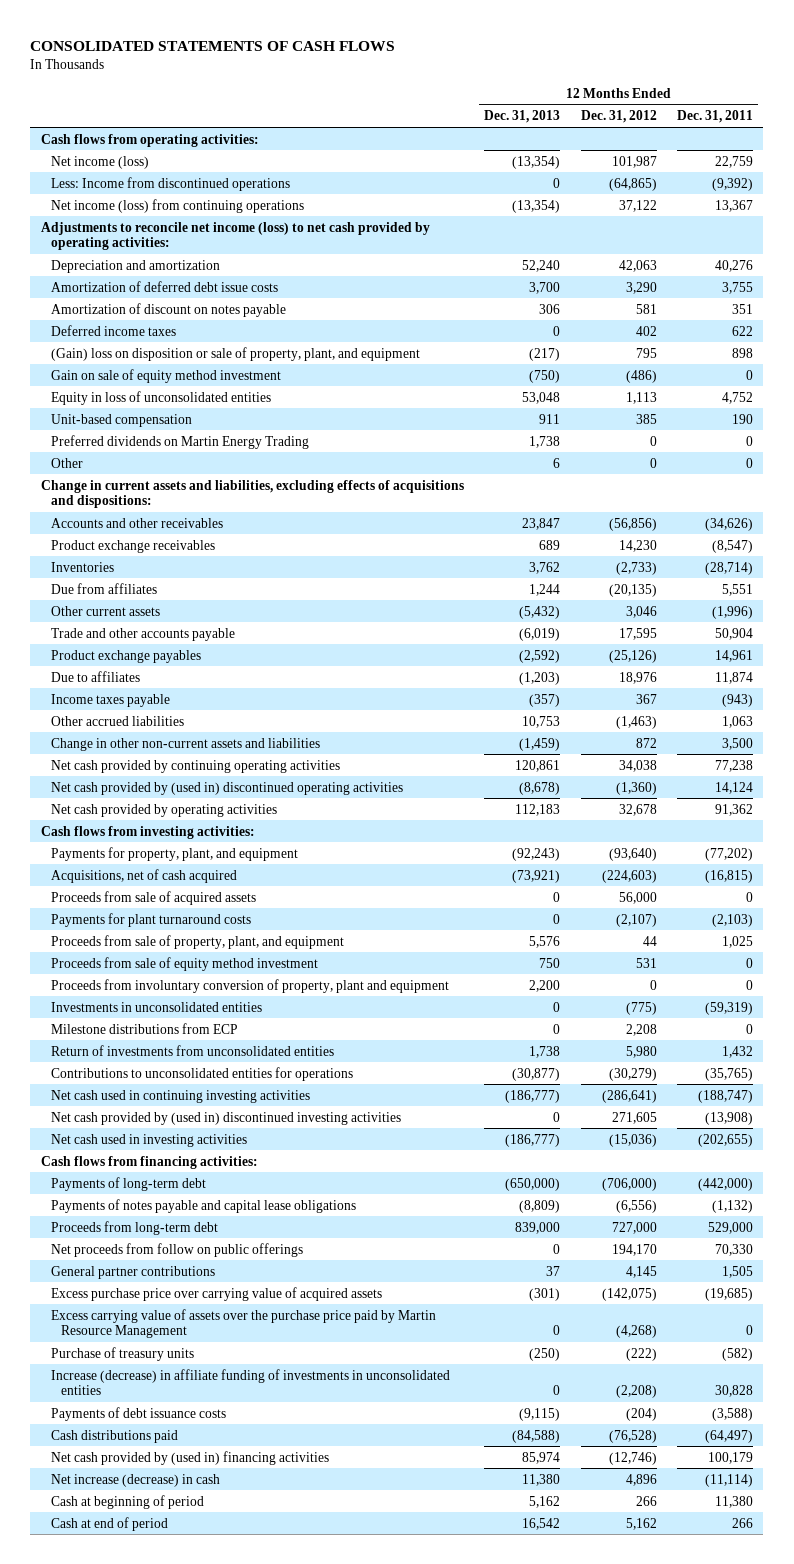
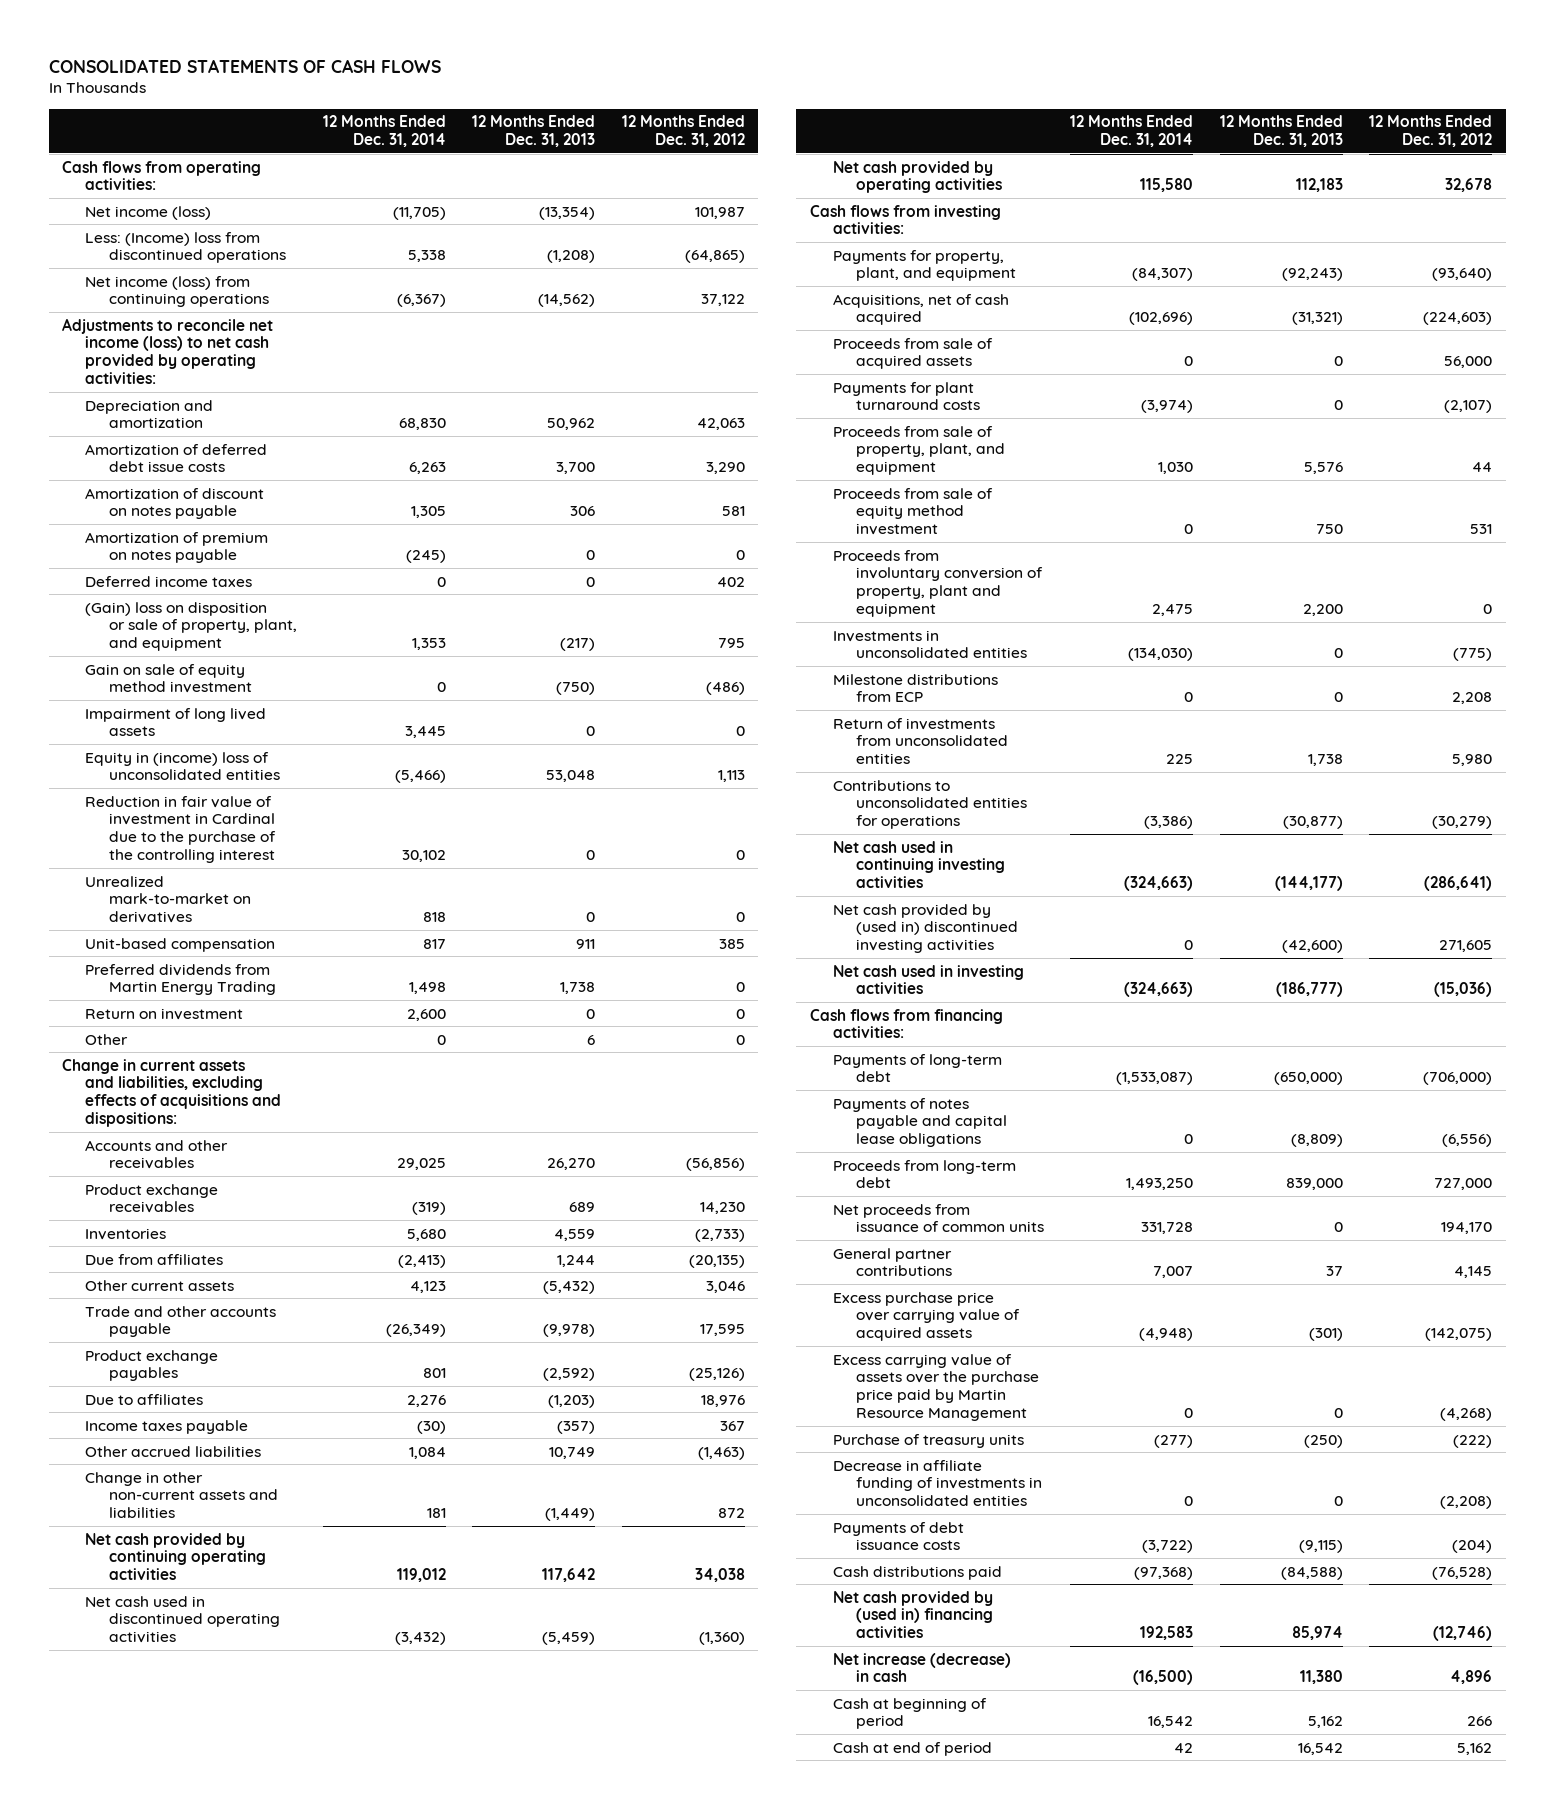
- | 12 Months Ended Dec. 31, 2013 | 12 Months Ended Dec. 31, 2012 | 12 Months Ended Dec. 31, 2011
+ | 12 Months Ended Dec. 31, 2014 | 12 Months Ended Dec. 31, 2013 | 12 Months Ended Dec. 31, 2012
- Less: Income from discontinued operations | 0 | (64,865) | (9,392)
- Net income (loss) from continuing operations | (13,354) | 37,122 | 13,367
+ Less: (Income) loss from discontinued operations | 5,338 | (1,208) | (64,865)
+ Net income (loss) from continuing operations | (6,367) | (14,562) | 37,122
- Depreciation and amortization | 52,240 | 42,063 | 40,276
+ Depreciation and amortization | 68,830 | 50,962 | 42,063
+ Amortization of premium on notes payable | (245) | 0 | 0
- Equity in loss of unconsolidated entities | 53,048 | 1,113 | 4,752
+ Impairment of long lived assets | 3,445 | 0 | 0
+ Equity in (income) loss of unconsolidated entities | (5,466) | 53,048 | 1,113
+ Reduction in fair value of investment in Cardinal due to the purchase of the controlling interest | 30,102 | 0 | 0
+ Unrealized mark-to-market on derivatives | 818 | 0 | 0
- Preferred dividends on Martin Energy Trading | 1,738 | 0 | 0
+ Preferred dividends from Martin Energy Trading | 1,498 | 1,738 | 0
+ Return on investment | 2,600 | 0 | 0
- Accounts and other receivables | 23,847 | (56,856) | (34,626)
+ Accounts and other receivables | 29,025 | 26,270 | (56,856)
- Inventories | 3,762 | (2,733) | (28,714)
+ Inventories | 5,680 | 4,559 | (2,733)
- Trade and other accounts payable | (6,019) | 17,595 | 50,904
+ Trade and other accounts payable | (26,349) | (9,978) | 17,595
- Other accrued liabilities | 10,753 | (1,463) | 1,063
- Change in other non-current assets and liabilities | (1,459) | 872 | 3,500
- Net cash provided by continuing operating activities | 120,861 | 34,038 | 77,238
- Net cash provided by (used in) discontinued operating activities | (8,678) | (1,360) | 14,124
+ Other accrued liabilities | 1,084 | 10,749 | (1,463)
+ Change in other non-current assets and liabilities | 181 | (1,449) | 872
+ Net cash provided by continuing operating activities | 119,012 | 117,642 | 34,038
+ Net cash used in discontinued operating activities | (3,432) | (5,459) | (1,360)
- Acquisitions, net of cash acquired | (73,921) | (224,603) | (16,815)
+ Acquisitions, net of cash acquired | (102,696) | (31,321) | (224,603)
- Net cash used in continuing investing activities | (186,777) | (286,641) | (188,747)
- Net cash provided by (used in) discontinued investing activities | 0 | 271,605 | (13,908)
+ Net cash used in continuing investing activities | (324,663) | (144,177) | (286,641)
+ Net cash provided by (used in) discontinued investing activities | 0 | (42,600) | 271,605
- Net proceeds from follow on public offerings | 0 | 194,170 | 70,330
+ Net proceeds from issuance of common units | 331,728 | 0 | 194,170
- Increase (decrease) in affiliate funding of investments in unconsolidated entities | 0 | (2,208) | 30,828
+ Decrease in affiliate funding of investments in unconsolidated entities | 0 | 0 | (2,208)

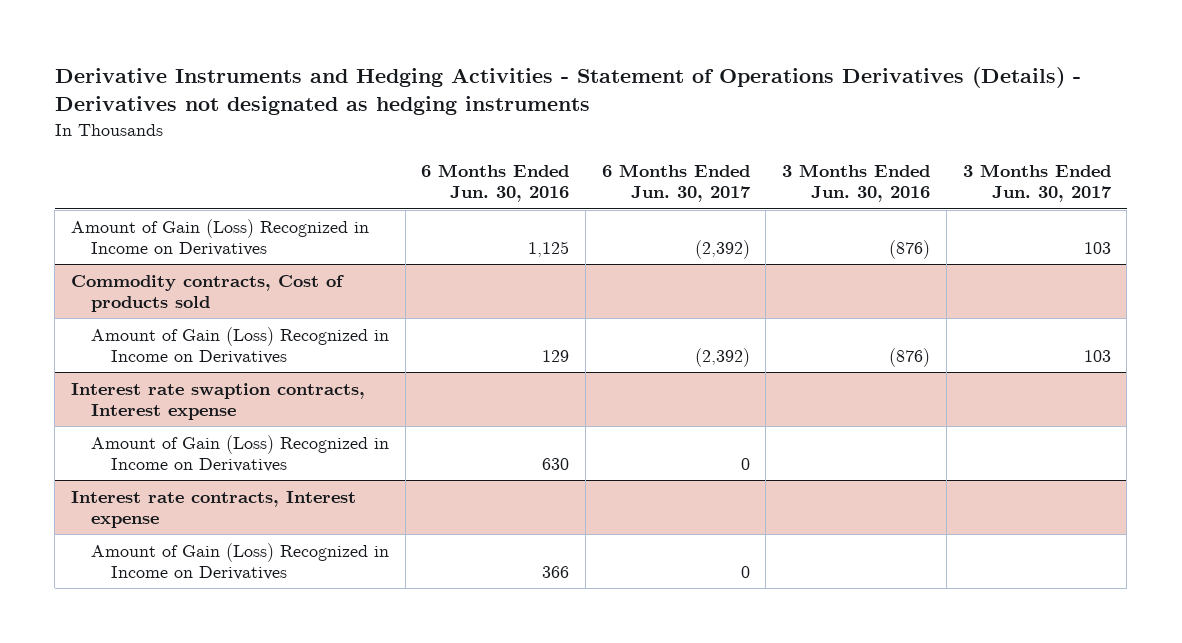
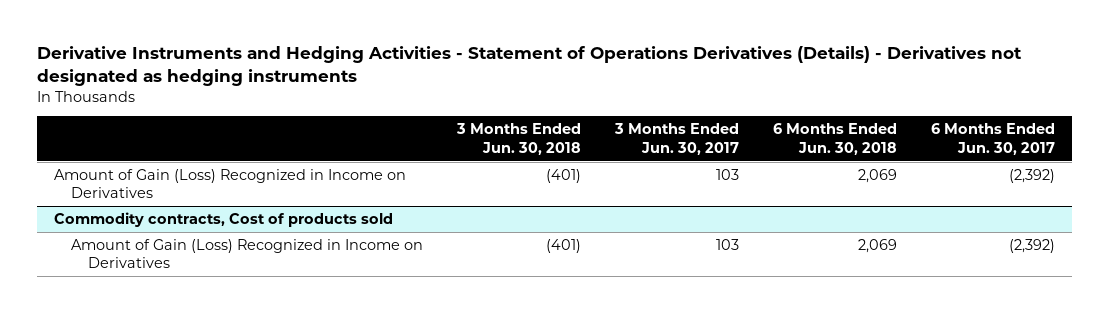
- | 6 Months Ended Jun. 30, 2016 | 6 Months Ended Jun. 30, 2017 | 3 Months Ended Jun. 30, 2016 | 3 Months Ended Jun. 30, 2017
+ | 3 Months Ended Jun. 30, 2018 | 3 Months Ended Jun. 30, 2017 | 6 Months Ended Jun. 30, 2018 | 6 Months Ended Jun. 30, 2017
- Interest rate swaption contracts, Interest expense
- Amount of Gain (Loss) Recognized in Income on Derivatives | 630 | 0 | |
- Interest rate contracts, Interest expense
- Amount of Gain (Loss) Recognized in Income on Derivatives | 366 | 0 | |

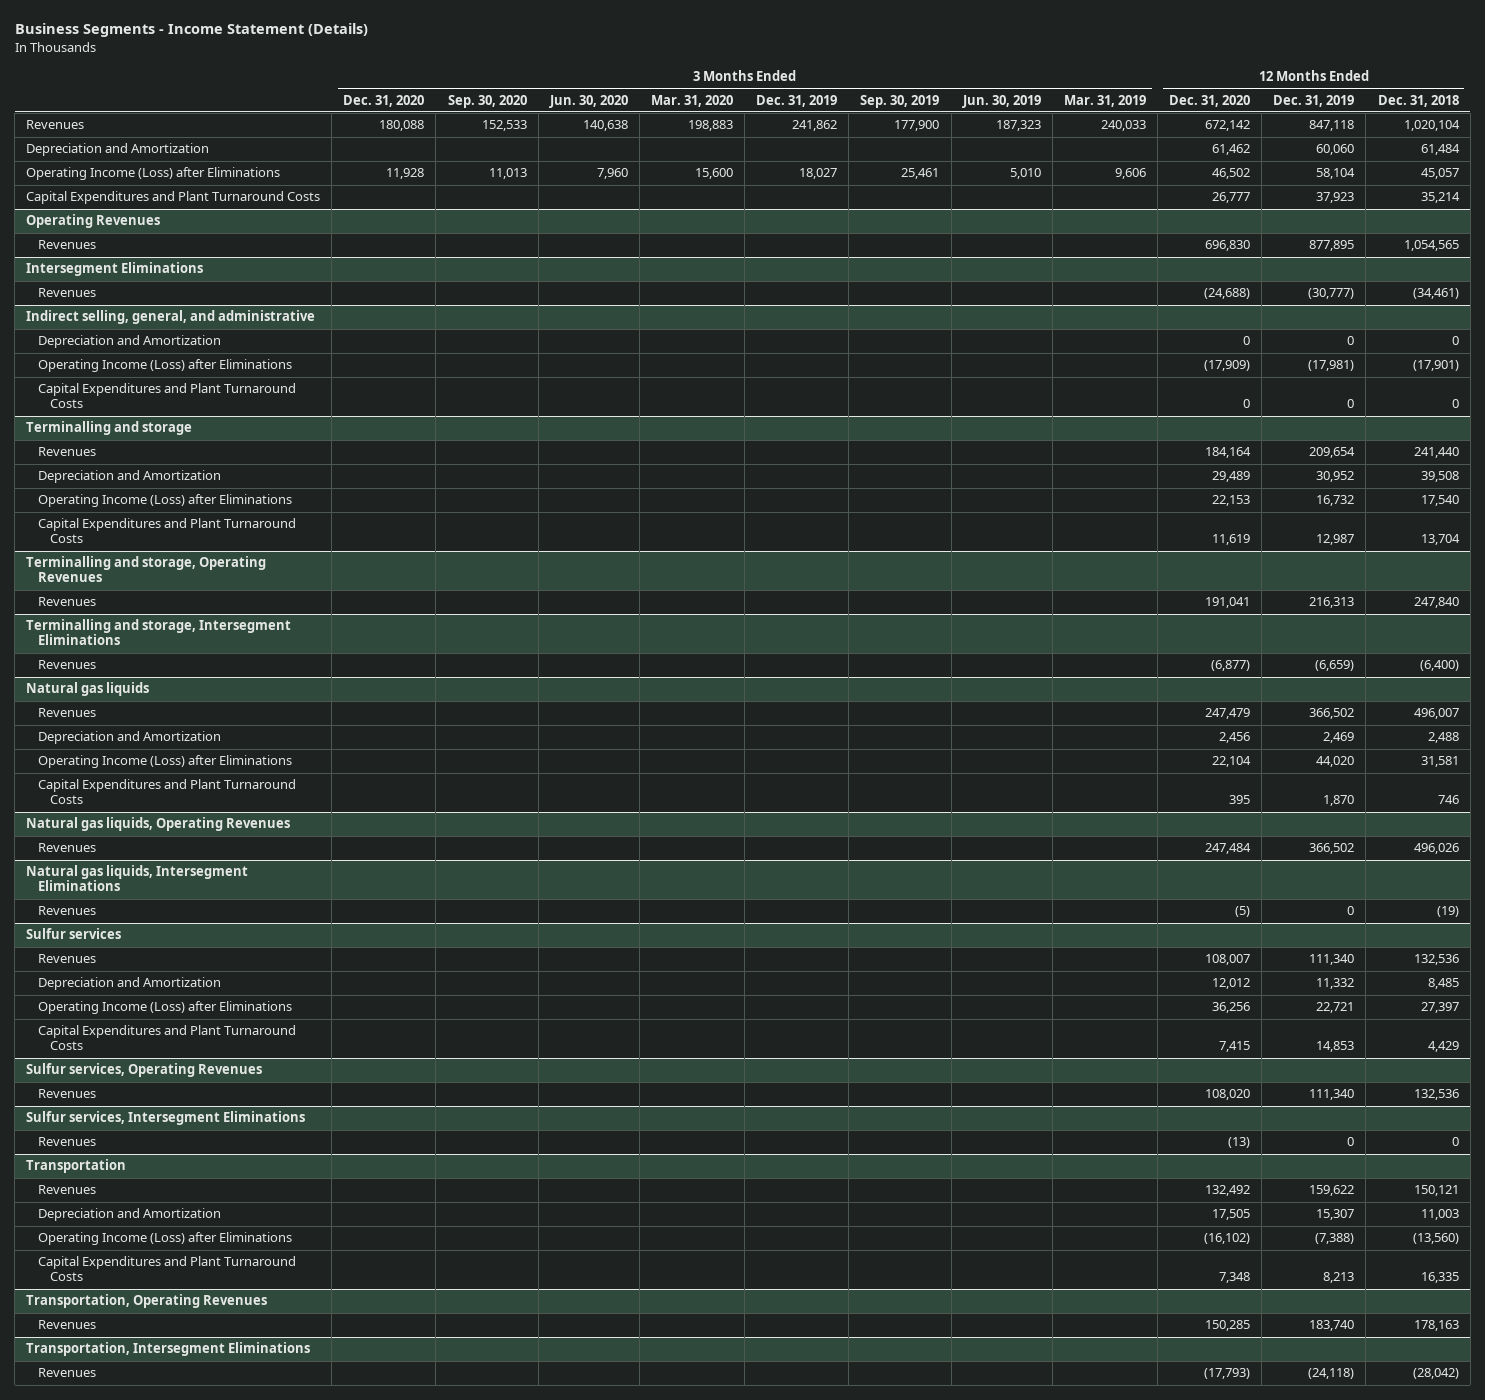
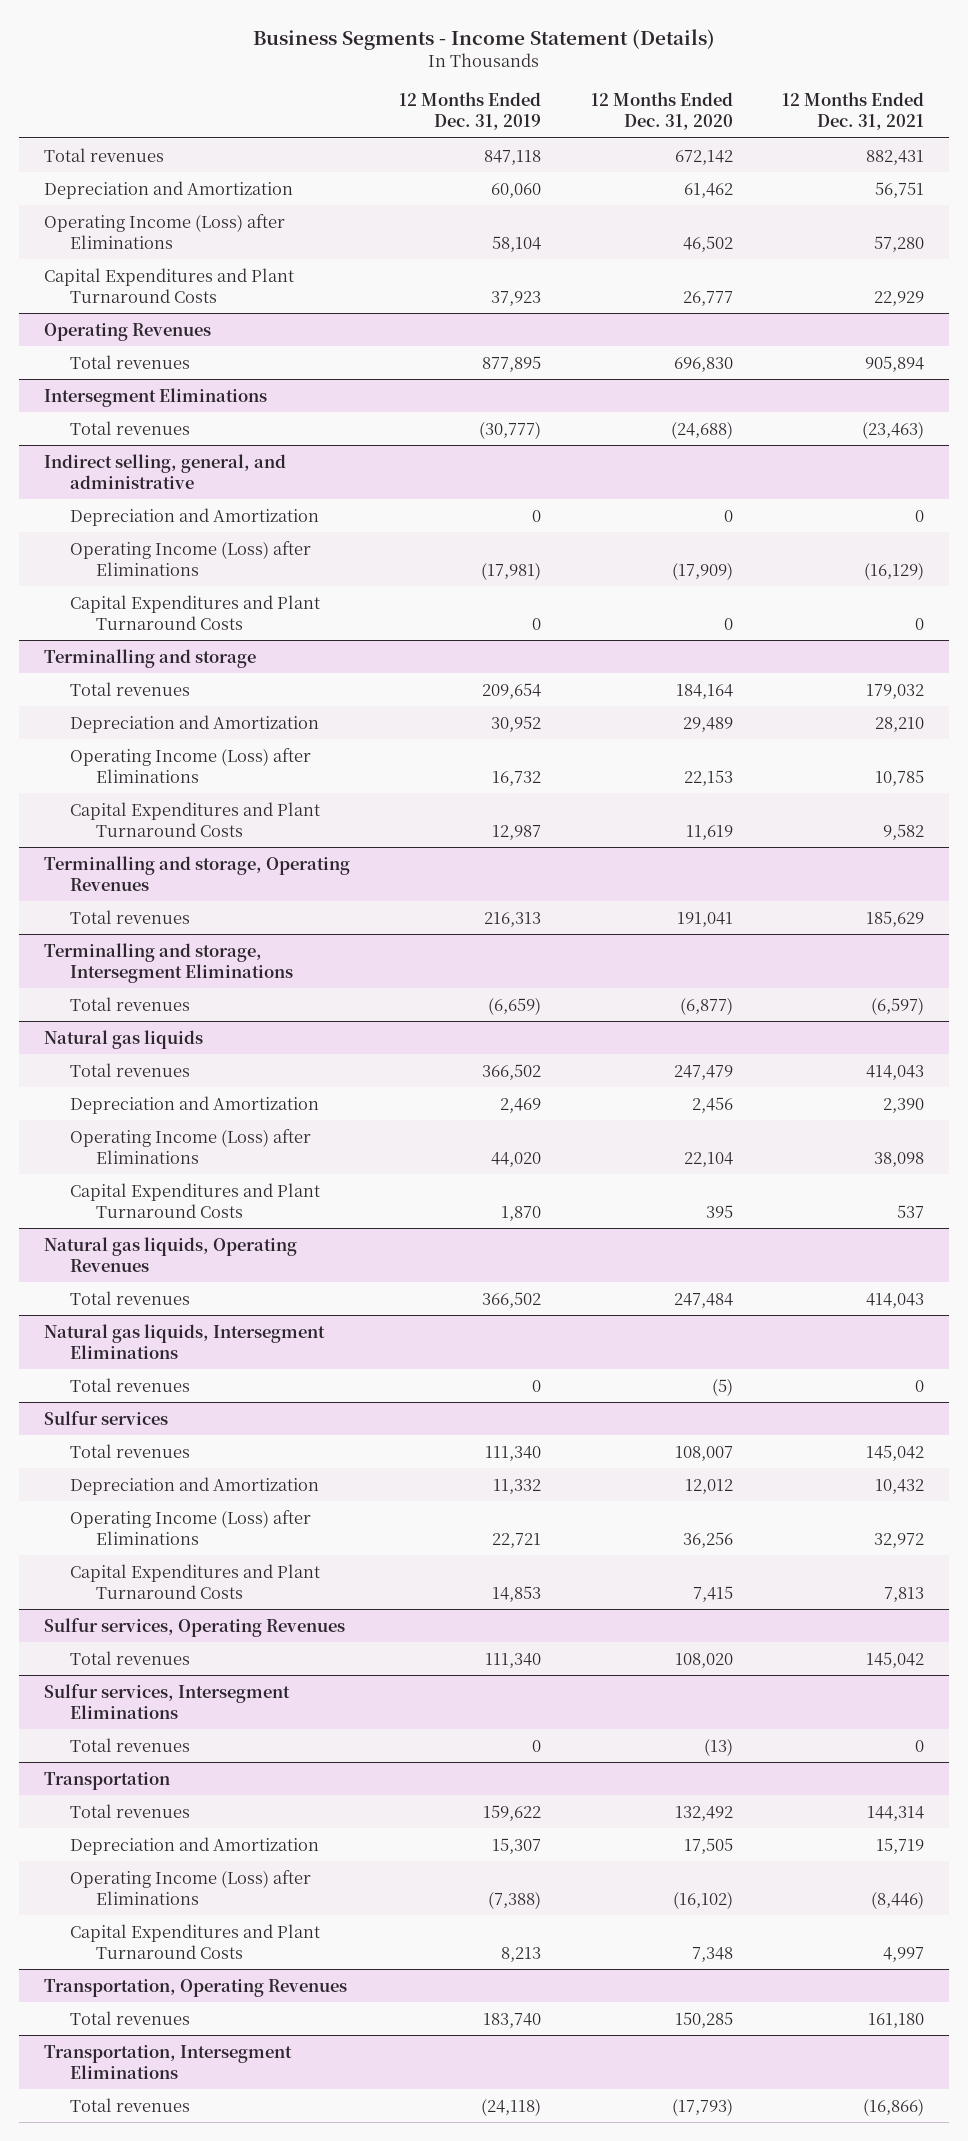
- | 3 Months Ended Dec. 31, 2020 | 3 Months Ended Sep. 30, 2020 | 3 Months Ended Jun. 30, 2020 | 3 Months Ended Mar. 31, 2020 | 3 Months Ended Dec. 31, 2019 | 3 Months Ended Sep. 30, 2019 | 3 Months Ended Jun. 30, 2019 | 3 Months Ended Mar. 31, 2019 | 12 Months Ended Dec. 31, 2020 | 12 Months Ended Dec. 31, 2019 | 12 Months Ended Dec. 31, 2018
+ | 12 Months Ended Dec. 31, 2019 | 12 Months Ended Dec. 31, 2020 | 12 Months Ended Dec. 31, 2021
- Revenues | 180,088 | 152,533 | 140,638 | 198,883 | 241,862 | 177,900 | 187,323 | 240,033 | 672,142 | 847,118 | 1,020,104
+ Total revenues | 847,118 | 672,142 | 882,431
@ Operating Revenues
- Revenues | | | | | | | | | 696,830 | 877,895 | 1,054,565
+ Total revenues | 877,895 | 696,830 | 905,894
@ Intersegment Eliminations
- Revenues | | | | | | | | | (24,688) | (30,777) | (34,461)
+ Total revenues | (30,777) | (24,688) | (23,463)
@ Terminalling and storage
- Revenues | | | | | | | | | 184,164 | 209,654 | 241,440
+ Total revenues | 209,654 | 184,164 | 179,032
@ Terminalling and storage, Operating Revenues
- Revenues | | | | | | | | | 191,041 | 216,313 | 247,840
+ Total revenues | 216,313 | 191,041 | 185,629
@ Terminalling and storage, Intersegment Eliminations
- Revenues | | | | | | | | | (6,877) | (6,659) | (6,400)
+ Total revenues | (6,659) | (6,877) | (6,597)
@ Natural gas liquids
- Revenues | | | | | | | | | 247,479 | 366,502 | 496,007
+ Total revenues | 366,502 | 247,479 | 414,043
@ Natural gas liquids, Operating Revenues
- Revenues | | | | | | | | | 247,484 | 366,502 | 496,026
+ Total revenues | 366,502 | 247,484 | 414,043
@ Natural gas liquids, Intersegment Eliminations
- Revenues | | | | | | | | | (5) | 0 | (19)
+ Total revenues | 0 | (5) | 0
@ Sulfur services
- Revenues | | | | | | | | | 108,007 | 111,340 | 132,536
+ Total revenues | 111,340 | 108,007 | 145,042
@ Sulfur services, Operating Revenues
- Revenues | | | | | | | | | 108,020 | 111,340 | 132,536
+ Total revenues | 111,340 | 108,020 | 145,042
@ Sulfur services, Intersegment Eliminations
- Revenues | | | | | | | | | (13) | 0 | 0
+ Total revenues | 0 | (13) | 0
@ Transportation
- Revenues | | | | | | | | | 132,492 | 159,622 | 150,121
+ Total revenues | 159,622 | 132,492 | 144,314
@ Transportation, Operating Revenues
- Revenues | | | | | | | | | 150,285 | 183,740 | 178,163
+ Total revenues | 183,740 | 150,285 | 161,180
@ Transportation, Intersegment Eliminations
- Revenues | | | | | | | | | (17,793) | (24,118) | (28,042)
+ Total revenues | (24,118) | (17,793) | (16,866)

